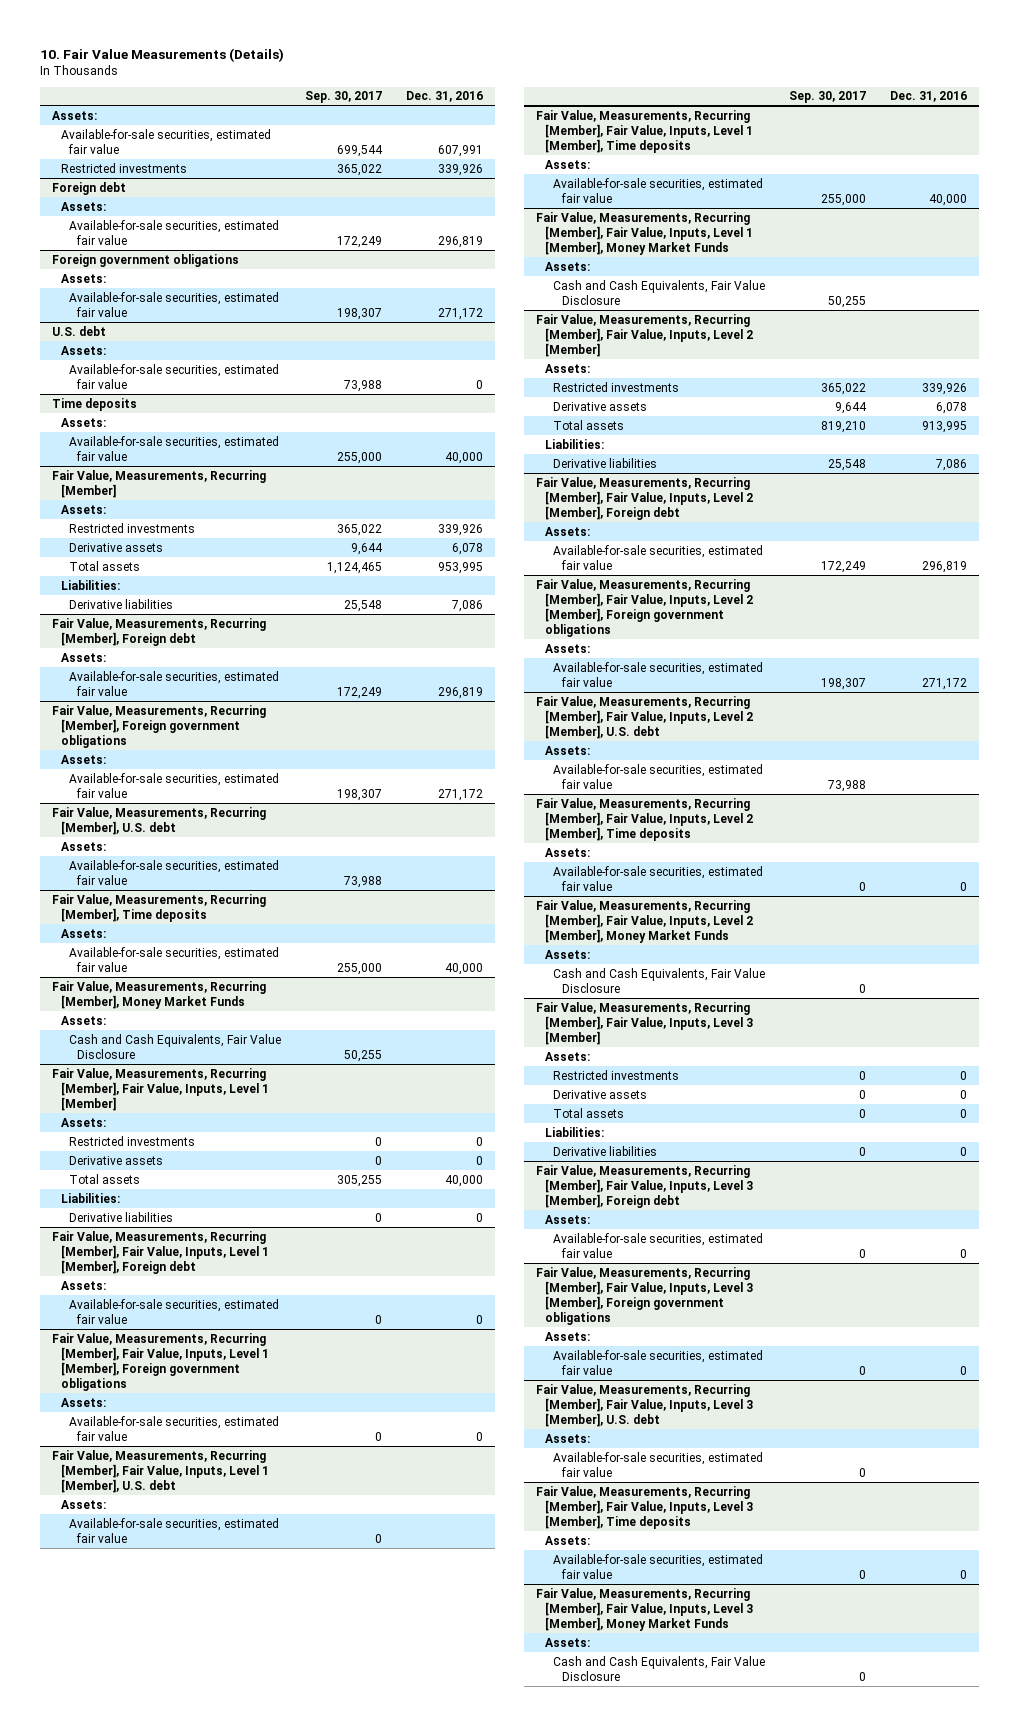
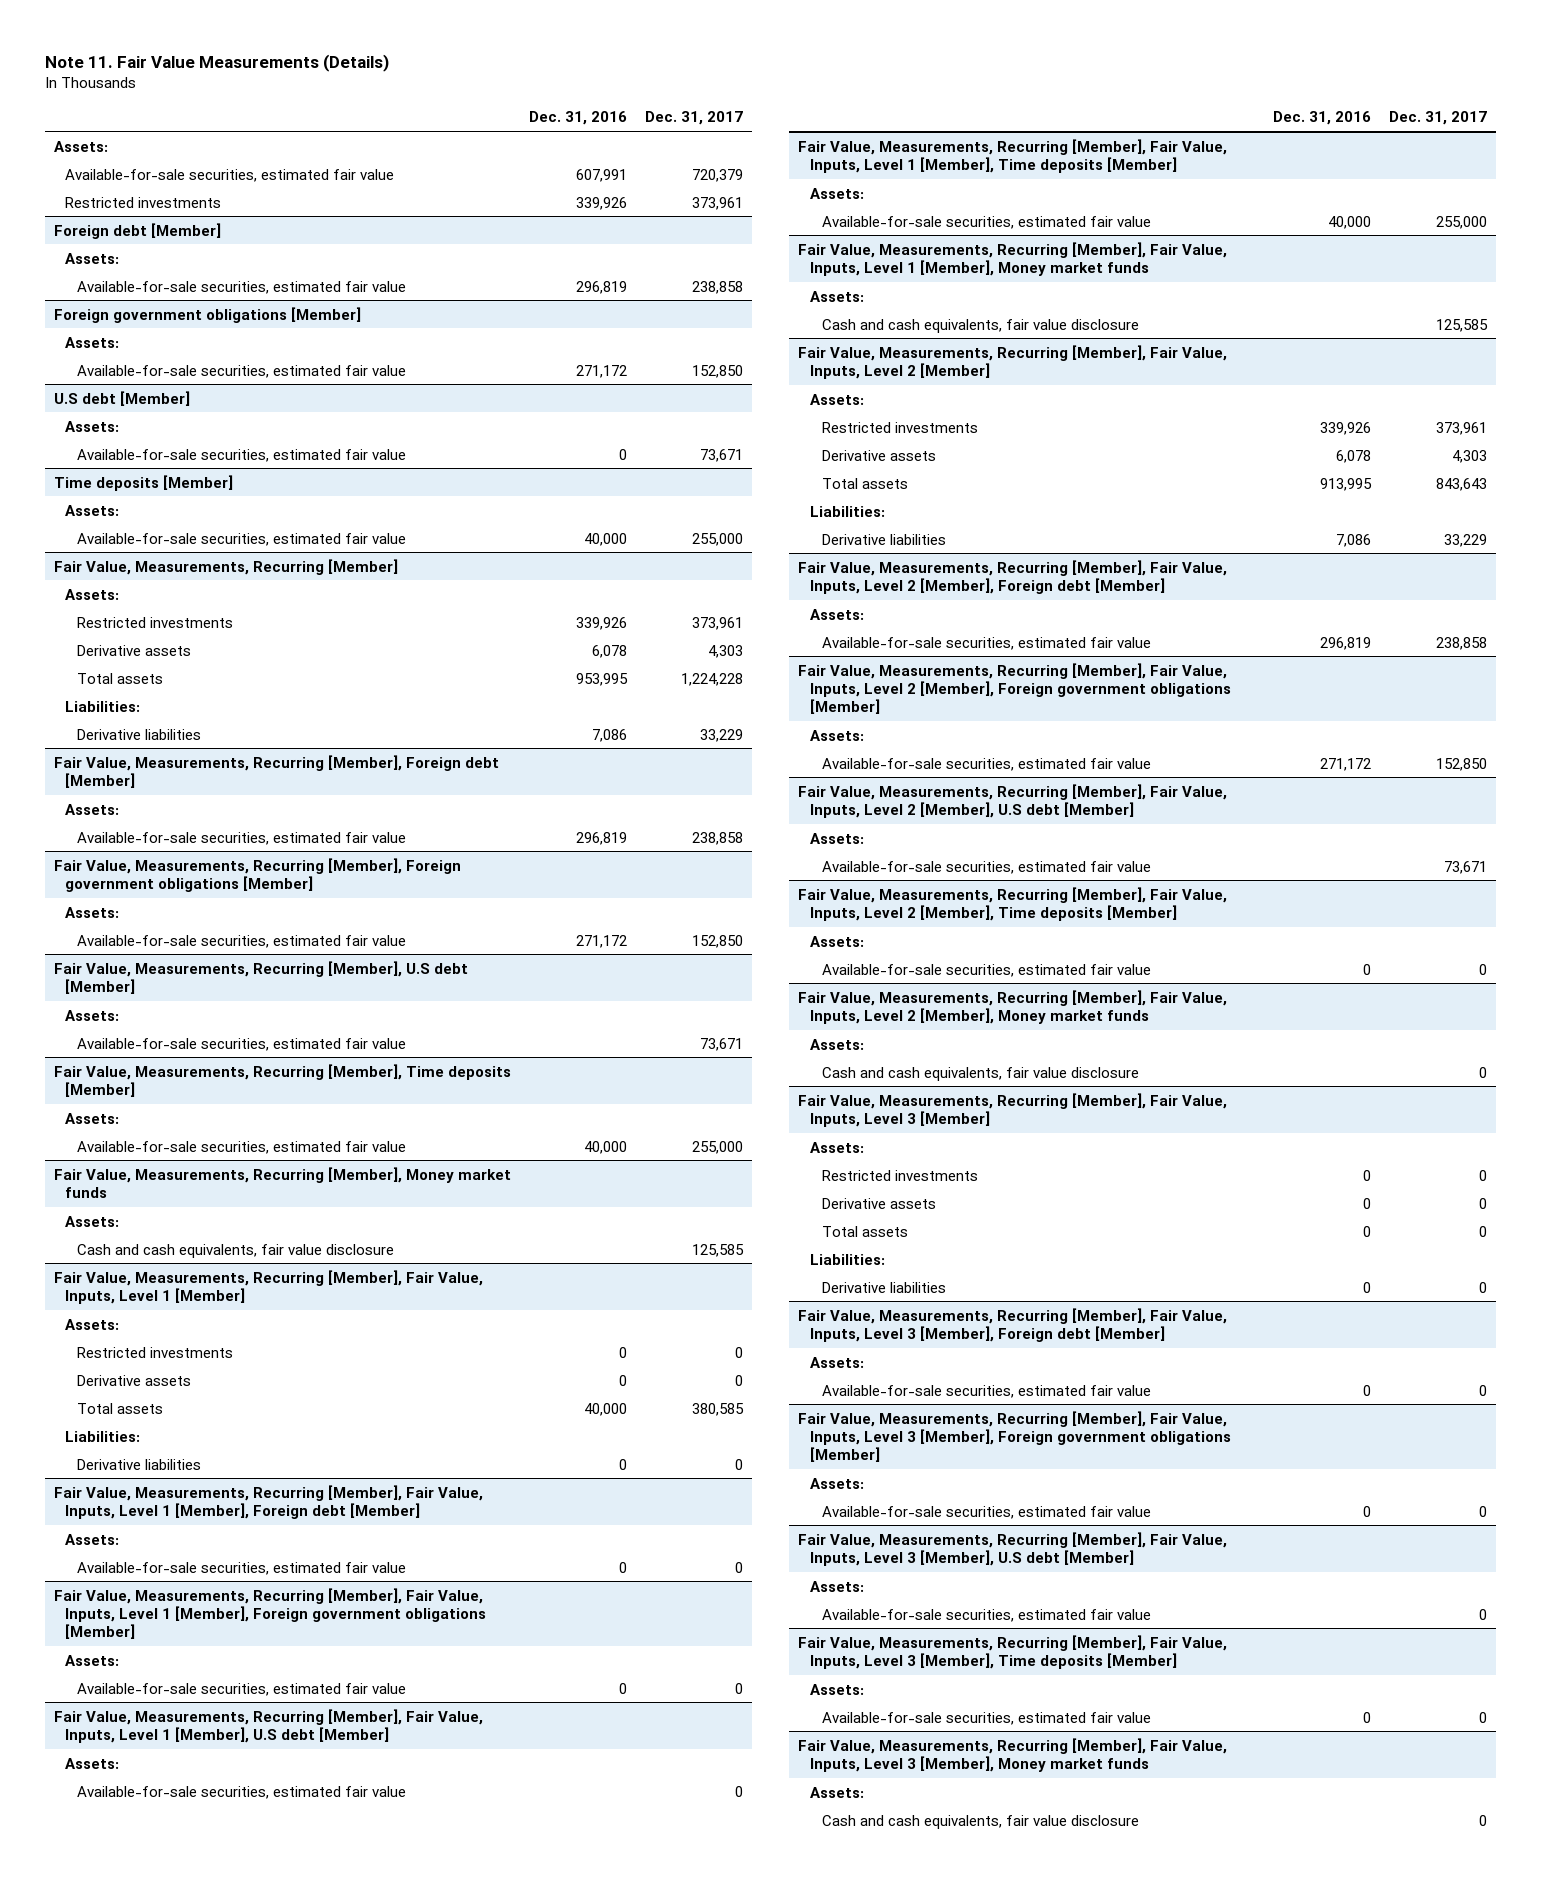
- 10. Fair Value Measurements (Details)
+ Note 11. Fair Value Measurements (Details)
- | Sep. 30, 2017 | Dec. 31, 2016
+ | Dec. 31, 2016 | Dec. 31, 2017
- Foreign debt
+ Foreign debt [Member]
- Foreign government obligations
+ Foreign government obligations [Member]
- U.S. debt
+ U.S debt [Member]
- Time deposits
+ Time deposits [Member]
- Fair Value, Measurements, Recurring [Member], Foreign debt
+ Fair Value, Measurements, Recurring [Member], Foreign debt [Member]
- Fair Value, Measurements, Recurring [Member], Foreign government obligations
+ Fair Value, Measurements, Recurring [Member], Foreign government obligations [Member]
- Fair Value, Measurements, Recurring [Member], U.S. debt
+ Fair Value, Measurements, Recurring [Member], U.S debt [Member]
- Fair Value, Measurements, Recurring [Member], Time deposits
+ Fair Value, Measurements, Recurring [Member], Time deposits [Member]
- Fair Value, Measurements, Recurring [Member], Money Market Funds
+ Fair Value, Measurements, Recurring [Member], Money market funds
- Cash and Cash Equivalents, Fair Value Disclosure | 50,255 |
+ Cash and cash equivalents, fair value disclosure | | 125,585
- Fair Value, Measurements, Recurring [Member], Fair Value, Inputs, Level 1 [Member], Foreign debt
+ Fair Value, Measurements, Recurring [Member], Fair Value, Inputs, Level 1 [Member], Foreign debt [Member]
- Fair Value, Measurements, Recurring [Member], Fair Value, Inputs, Level 1 [Member], Foreign government obligations
+ Fair Value, Measurements, Recurring [Member], Fair Value, Inputs, Level 1 [Member], Foreign government obligations [Member]
- Fair Value, Measurements, Recurring [Member], Fair Value, Inputs, Level 1 [Member], U.S. debt
+ Fair Value, Measurements, Recurring [Member], Fair Value, Inputs, Level 1 [Member], U.S debt [Member]
- Fair Value, Measurements, Recurring [Member], Fair Value, Inputs, Level 1 [Member], Time deposits
+ Fair Value, Measurements, Recurring [Member], Fair Value, Inputs, Level 1 [Member], Time deposits [Member]
- Fair Value, Measurements, Recurring [Member], Fair Value, Inputs, Level 1 [Member], Money Market Funds
+ Fair Value, Measurements, Recurring [Member], Fair Value, Inputs, Level 1 [Member], Money market funds
- Cash and Cash Equivalents, Fair Value Disclosure | 50,255 |
+ Cash and cash equivalents, fair value disclosure | | 125,585
- Fair Value, Measurements, Recurring [Member], Fair Value, Inputs, Level 2 [Member], Foreign debt
+ Fair Value, Measurements, Recurring [Member], Fair Value, Inputs, Level 2 [Member], Foreign debt [Member]
- Fair Value, Measurements, Recurring [Member], Fair Value, Inputs, Level 2 [Member], Foreign government obligations
+ Fair Value, Measurements, Recurring [Member], Fair Value, Inputs, Level 2 [Member], Foreign government obligations [Member]
- Fair Value, Measurements, Recurring [Member], Fair Value, Inputs, Level 2 [Member], U.S. debt
+ Fair Value, Measurements, Recurring [Member], Fair Value, Inputs, Level 2 [Member], U.S debt [Member]
- Fair Value, Measurements, Recurring [Member], Fair Value, Inputs, Level 2 [Member], Time deposits
+ Fair Value, Measurements, Recurring [Member], Fair Value, Inputs, Level 2 [Member], Time deposits [Member]
- Fair Value, Measurements, Recurring [Member], Fair Value, Inputs, Level 2 [Member], Money Market Funds
+ Fair Value, Measurements, Recurring [Member], Fair Value, Inputs, Level 2 [Member], Money market funds
- Cash and Cash Equivalents, Fair Value Disclosure | 0 |
+ Cash and cash equivalents, fair value disclosure | | 0
- Fair Value, Measurements, Recurring [Member], Fair Value, Inputs, Level 3 [Member], Foreign debt
+ Fair Value, Measurements, Recurring [Member], Fair Value, Inputs, Level 3 [Member], Foreign debt [Member]
- Fair Value, Measurements, Recurring [Member], Fair Value, Inputs, Level 3 [Member], Foreign government obligations
+ Fair Value, Measurements, Recurring [Member], Fair Value, Inputs, Level 3 [Member], Foreign government obligations [Member]
- Fair Value, Measurements, Recurring [Member], Fair Value, Inputs, Level 3 [Member], U.S. debt
+ Fair Value, Measurements, Recurring [Member], Fair Value, Inputs, Level 3 [Member], U.S debt [Member]
- Fair Value, Measurements, Recurring [Member], Fair Value, Inputs, Level 3 [Member], Time deposits
+ Fair Value, Measurements, Recurring [Member], Fair Value, Inputs, Level 3 [Member], Time deposits [Member]
- Fair Value, Measurements, Recurring [Member], Fair Value, Inputs, Level 3 [Member], Money Market Funds
+ Fair Value, Measurements, Recurring [Member], Fair Value, Inputs, Level 3 [Member], Money market funds
- Cash and Cash Equivalents, Fair Value Disclosure | 0 |
+ Cash and cash equivalents, fair value disclosure | | 0

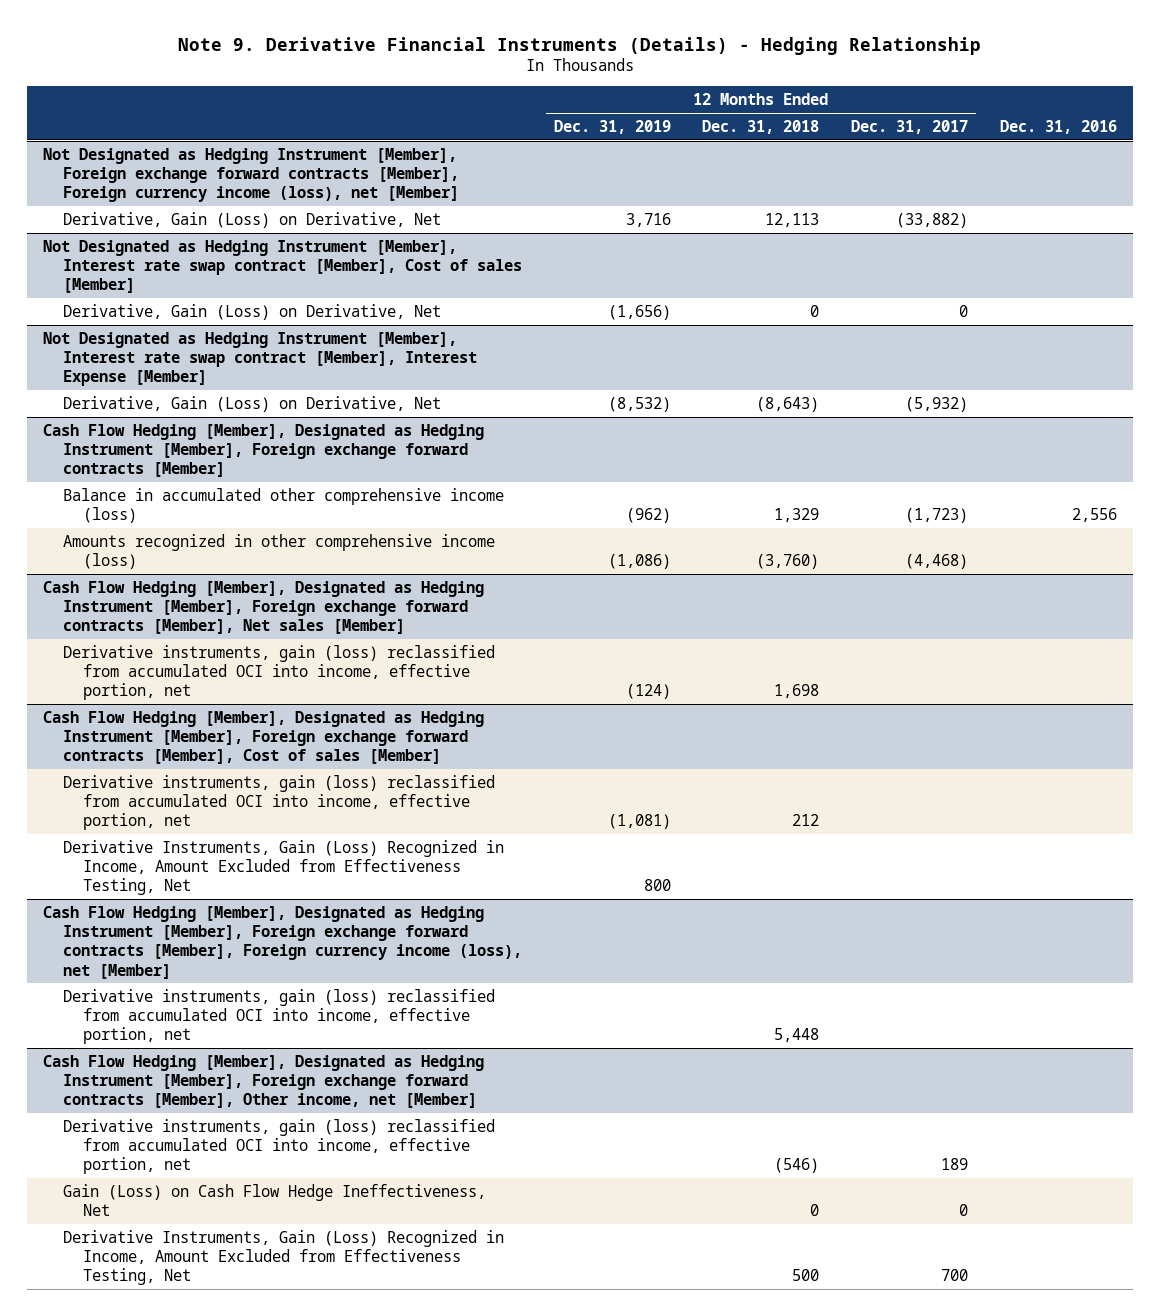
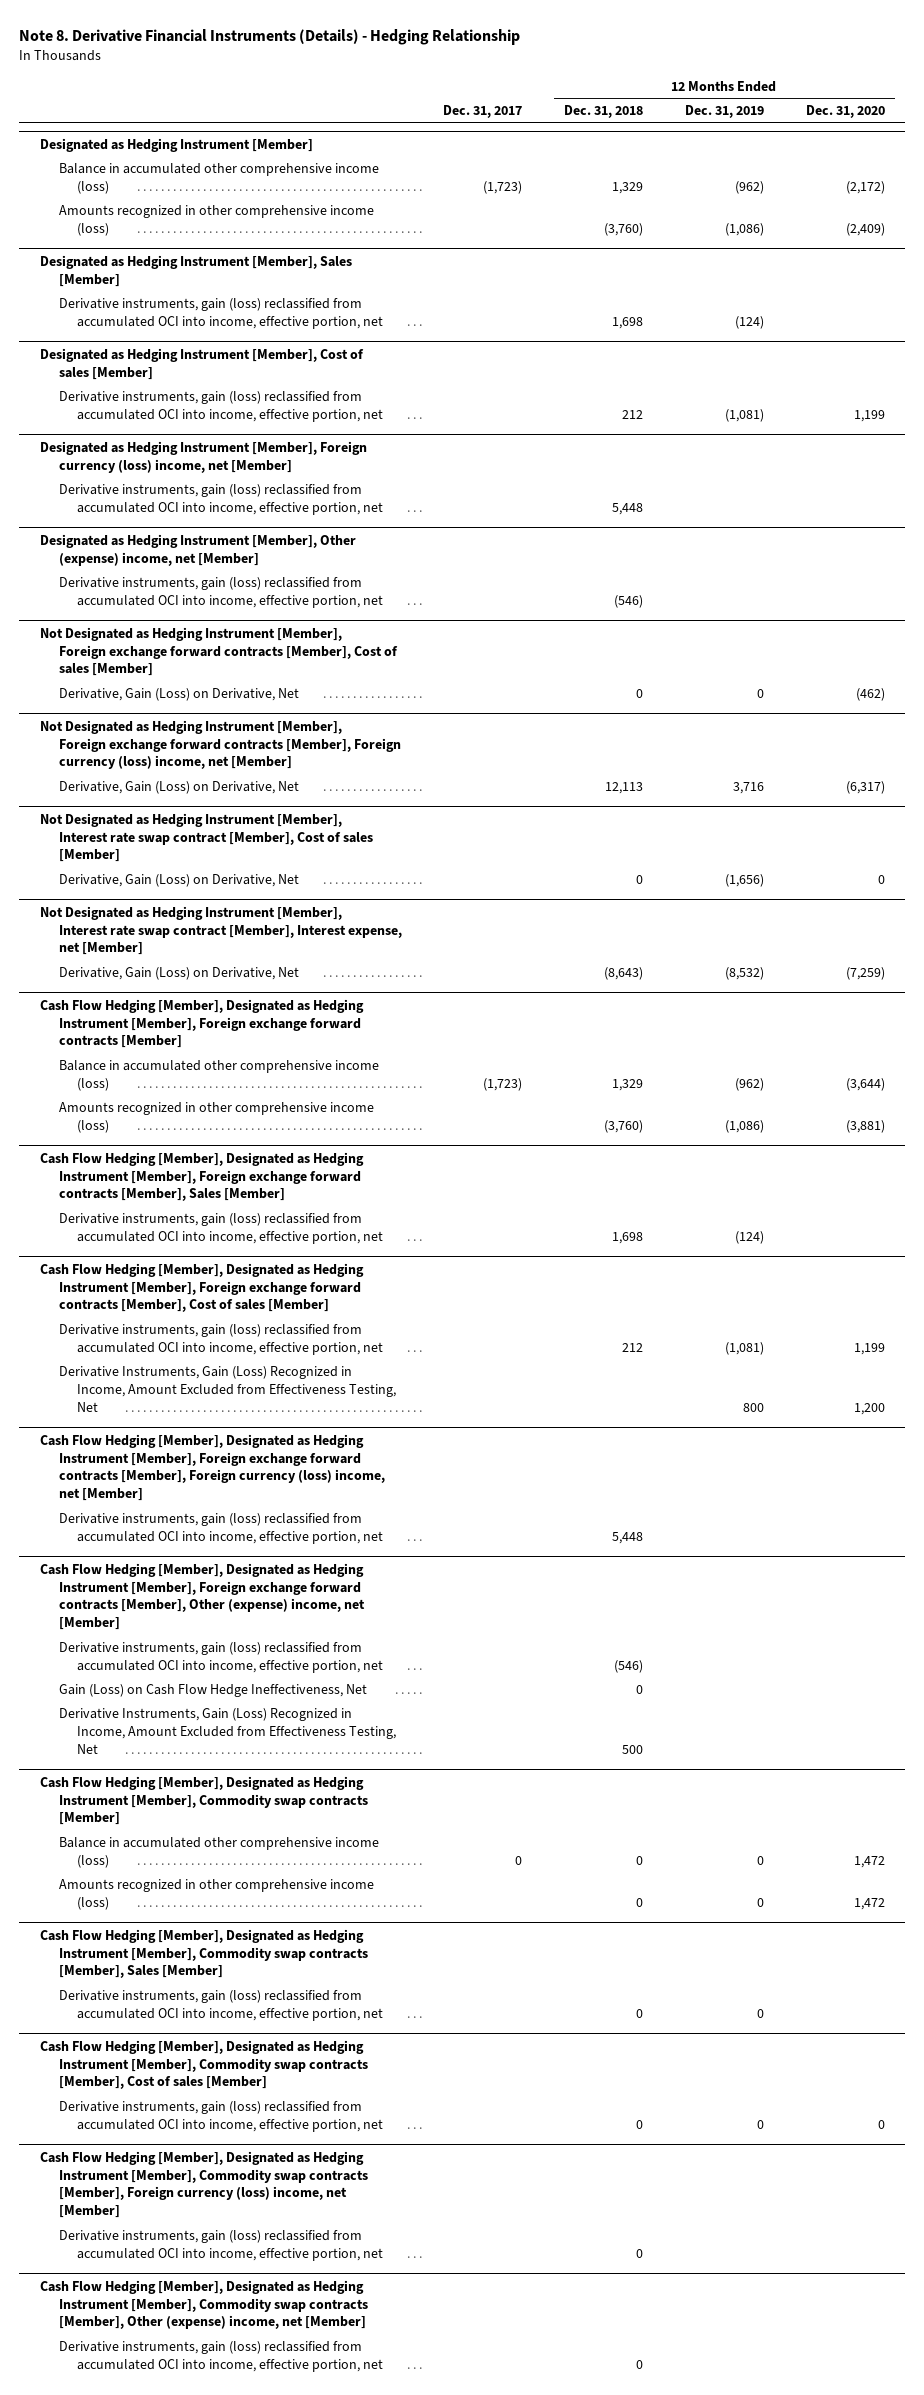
- Note 9. Derivative Financial Instruments (Details) - Hedging Relationship
+ Note 8. Derivative Financial Instruments (Details) - Hedging Relationship
- | 12 Months Ended Dec. 31, 2019 | 12 Months Ended Dec. 31, 2018 | 12 Months Ended Dec. 31, 2017 | Dec. 31, 2016
+ | Dec. 31, 2017 | 12 Months Ended Dec. 31, 2018 | 12 Months Ended Dec. 31, 2019 | 12 Months Ended Dec. 31, 2020
- Not Designated as Hedging Instrument [Member], Foreign exchange forward contracts [Member], Foreign currency income (loss), net [Member]
+ Designated as Hedging Instrument [Member]
+ Balance in accumulated other comprehensive income (loss) | (1,723) | 1,329 | (962) | (2,172)
+ Amounts recognized in other comprehensive income (loss) | | (3,760) | (1,086) | (2,409)
+ Designated as Hedging Instrument [Member], Sales [Member]
+ Derivative instruments, gain (loss) reclassified from accumulated OCI into income, effective portion, net | | 1,698 | (124) |
+ Designated as Hedging Instrument [Member], Cost of sales [Member]
+ Derivative instruments, gain (loss) reclassified from accumulated OCI into income, effective portion, net | | 212 | (1,081) | 1,199
+ Designated as Hedging Instrument [Member], Foreign currency (loss) income, net [Member]
+ Derivative instruments, gain (loss) reclassified from accumulated OCI into income, effective portion, net | | 5,448 | |
+ Designated as Hedging Instrument [Member], Other (expense) income, net [Member]
+ Derivative instruments, gain (loss) reclassified from accumulated OCI into income, effective portion, net | | (546) | |
+ Not Designated as Hedging Instrument [Member], Foreign exchange forward contracts [Member], Cost of sales [Member]
+ Derivative, Gain (Loss) on Derivative, Net | | 0 | 0 | (462)
+ Not Designated as Hedging Instrument [Member], Foreign exchange forward contracts [Member], Foreign currency (loss) income, net [Member]
- Not Designated as Hedging Instrument [Member], Interest rate swap contract [Member], Interest Expense [Member]
+ Not Designated as Hedging Instrument [Member], Interest rate swap contract [Member], Interest expense, net [Member]
- Cash Flow Hedging [Member], Designated as Hedging Instrument [Member], Foreign exchange forward contracts [Member], Net sales [Member]
+ Cash Flow Hedging [Member], Designated as Hedging Instrument [Member], Foreign exchange forward contracts [Member], Sales [Member]
- Cash Flow Hedging [Member], Designated as Hedging Instrument [Member], Foreign exchange forward contracts [Member], Foreign currency income (loss), net [Member]
+ Cash Flow Hedging [Member], Designated as Hedging Instrument [Member], Foreign exchange forward contracts [Member], Foreign currency (loss) income, net [Member]
- Cash Flow Hedging [Member], Designated as Hedging Instrument [Member], Foreign exchange forward contracts [Member], Other income, net [Member]
+ Cash Flow Hedging [Member], Designated as Hedging Instrument [Member], Foreign exchange forward contracts [Member], Other (expense) income, net [Member]
+ Cash Flow Hedging [Member], Designated as Hedging Instrument [Member], Commodity swap contracts [Member]
+ Balance in accumulated other comprehensive income (loss) | 0 | 0 | 0 | 1,472
+ Amounts recognized in other comprehensive income (loss) | | 0 | 0 | 1,472
+ Cash Flow Hedging [Member], Designated as Hedging Instrument [Member], Commodity swap contracts [Member], Sales [Member]
+ Derivative instruments, gain (loss) reclassified from accumulated OCI into income, effective portion, net | | 0 | 0 |
+ Cash Flow Hedging [Member], Designated as Hedging Instrument [Member], Commodity swap contracts [Member], Cost of sales [Member]
+ Derivative instruments, gain (loss) reclassified from accumulated OCI into income, effective portion, net | | 0 | 0 | 0
+ Cash Flow Hedging [Member], Designated as Hedging Instrument [Member], Commodity swap contracts [Member], Foreign currency (loss) income, net [Member]
+ Derivative instruments, gain (loss) reclassified from accumulated OCI into income, effective portion, net | | 0 | |
+ Cash Flow Hedging [Member], Designated as Hedging Instrument [Member], Commodity swap contracts [Member], Other (expense) income, net [Member]
+ Derivative instruments, gain (loss) reclassified from accumulated OCI into income, effective portion, net | | 0 | |

